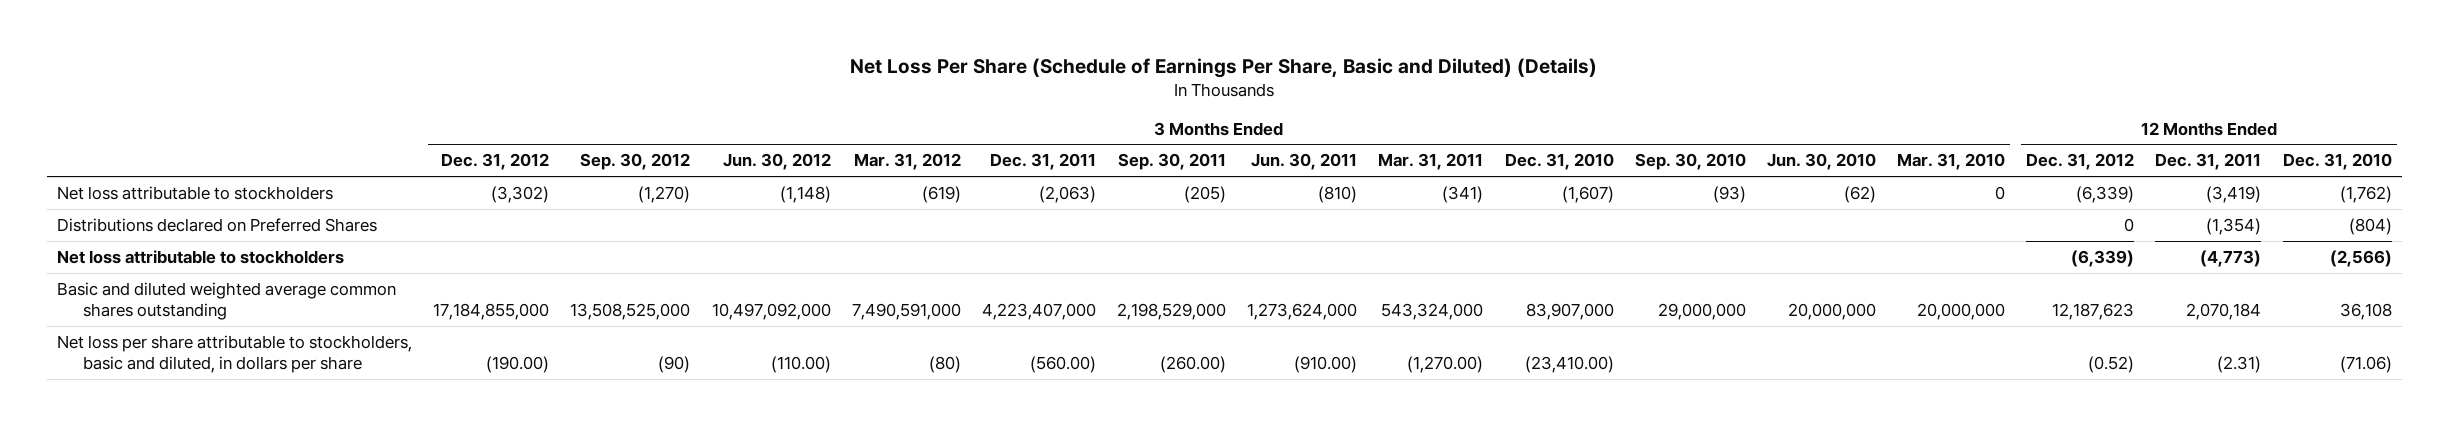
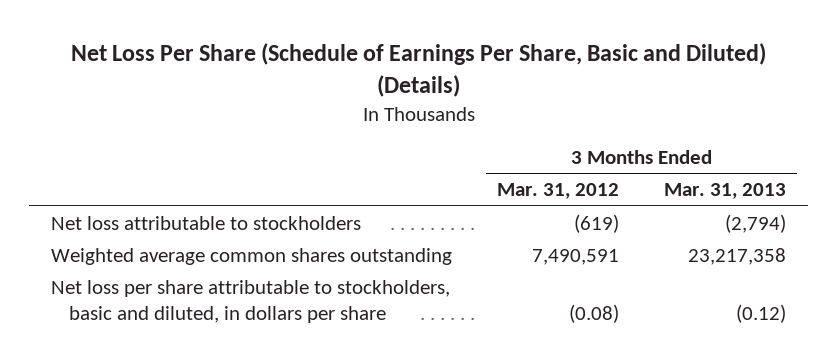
- | 3 Months Ended Dec. 31, 2012 | 3 Months Ended Sep. 30, 2012 | 3 Months Ended Jun. 30, 2012 | 3 Months Ended Mar. 31, 2012 | 3 Months Ended Dec. 31, 2011 | 3 Months Ended Sep. 30, 2011 | 3 Months Ended Jun. 30, 2011 | 3 Months Ended Mar. 31, 2011 | 3 Months Ended Dec. 31, 2010 | 3 Months Ended Sep. 30, 2010 | 3 Months Ended Jun. 30, 2010 | 3 Months Ended Mar. 31, 2010 | 12 Months Ended Dec. 31, 2012 | 12 Months Ended Dec. 31, 2011 | 12 Months Ended Dec. 31, 2010
+ | 3 Months Ended Mar. 31, 2012 | 3 Months Ended Mar. 31, 2013
- Distributions declared on Preferred Shares | | | | | | | | | | | | | 0 | (1,354) | (804)
- Net loss attributable to stockholders | | | | | | | | | | | | | (6,339) | (4,773) | (2,566)
- Basic and diluted weighted average common shares outstanding | 17,184,855,000 | 13,508,525,000 | 10,497,092,000 | 7,490,591,000 | 4,223,407,000 | 2,198,529,000 | 1,273,624,000 | 543,324,000 | 83,907,000 | 29,000,000 | 20,000,000 | 20,000,000 | 12,187,623 | 2,070,184 | 36,108
- Net loss per share attributable to stockholders, basic and diluted, in dollars per share | (190.00) | (90) | (110.00) | (80) | (560.00) | (260.00) | (910.00) | (1,270.00) | (23,410.00) | | | | (0.52) | (2.31) | (71.06)
+ Weighted average common shares outstanding | 7,490,591 | 23,217,358
+ Net loss per share attributable to stockholders, basic and diluted, in dollars per share | (0.08) | (0.12)

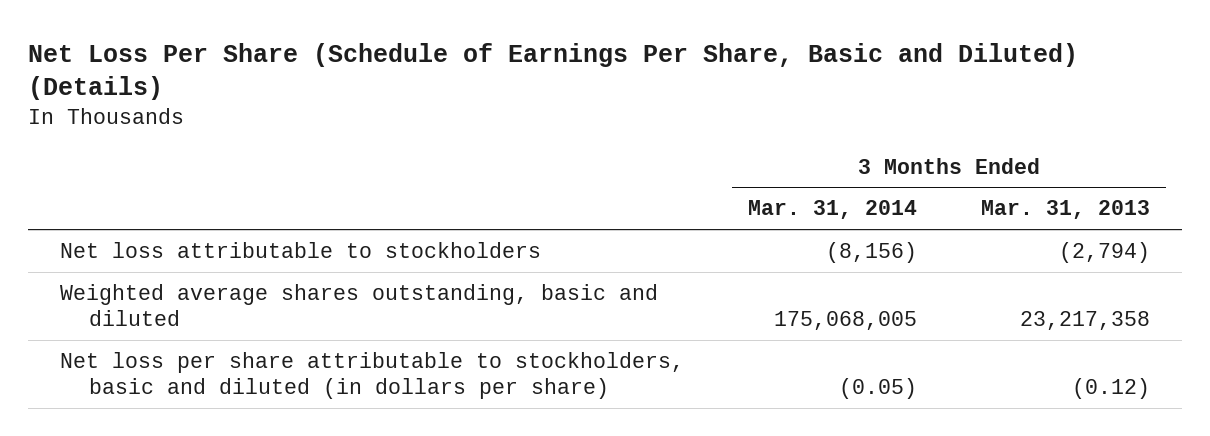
- | 3 Months Ended Mar. 31, 2012 | 3 Months Ended Mar. 31, 2013
+ | 3 Months Ended Mar. 31, 2014 | 3 Months Ended Mar. 31, 2013
- Weighted average common shares outstanding | 7,490,591 | 23,217,358
- Net loss per share attributable to stockholders, basic and diluted, in dollars per share | (0.08) | (0.12)
+ Weighted average shares outstanding, basic and diluted | 175,068,005 | 23,217,358
+ Net loss per share attributable to stockholders, basic and diluted (in dollars per share) | (0.05) | (0.12)

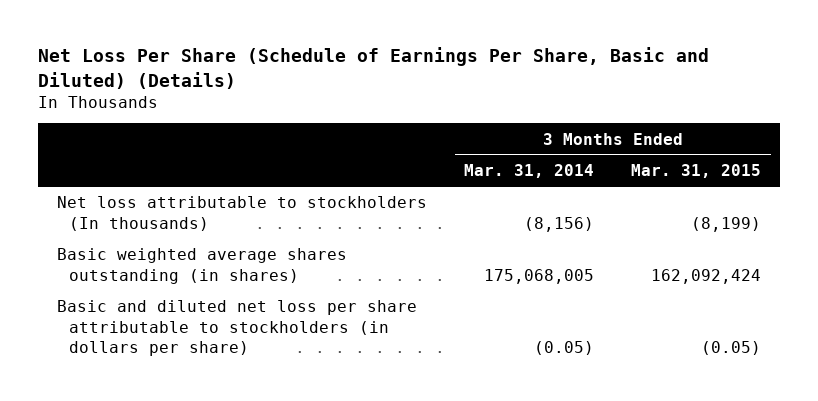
- | 3 Months Ended Mar. 31, 2014 | 3 Months Ended Mar. 31, 2013
+ | 3 Months Ended Mar. 31, 2014 | 3 Months Ended Mar. 31, 2015
- Net loss attributable to stockholders | (8,156) | (2,794)
- Weighted average shares outstanding, basic and diluted | 175,068,005 | 23,217,358
- Net loss per share attributable to stockholders, basic and diluted (in dollars per share) | (0.05) | (0.12)
+ Net loss attributable to stockholders (In thousands) | (8,156) | (8,199)
+ Basic weighted average shares outstanding (in shares) | 175,068,005 | 162,092,424
+ Basic and diluted net loss per share attributable to stockholders (in dollars per share) | (0.05) | (0.05)

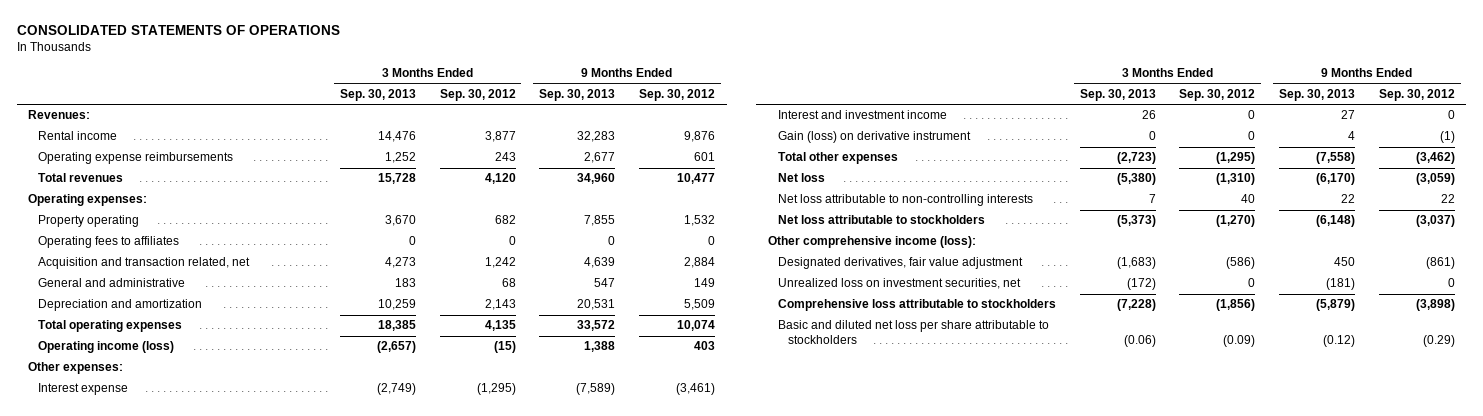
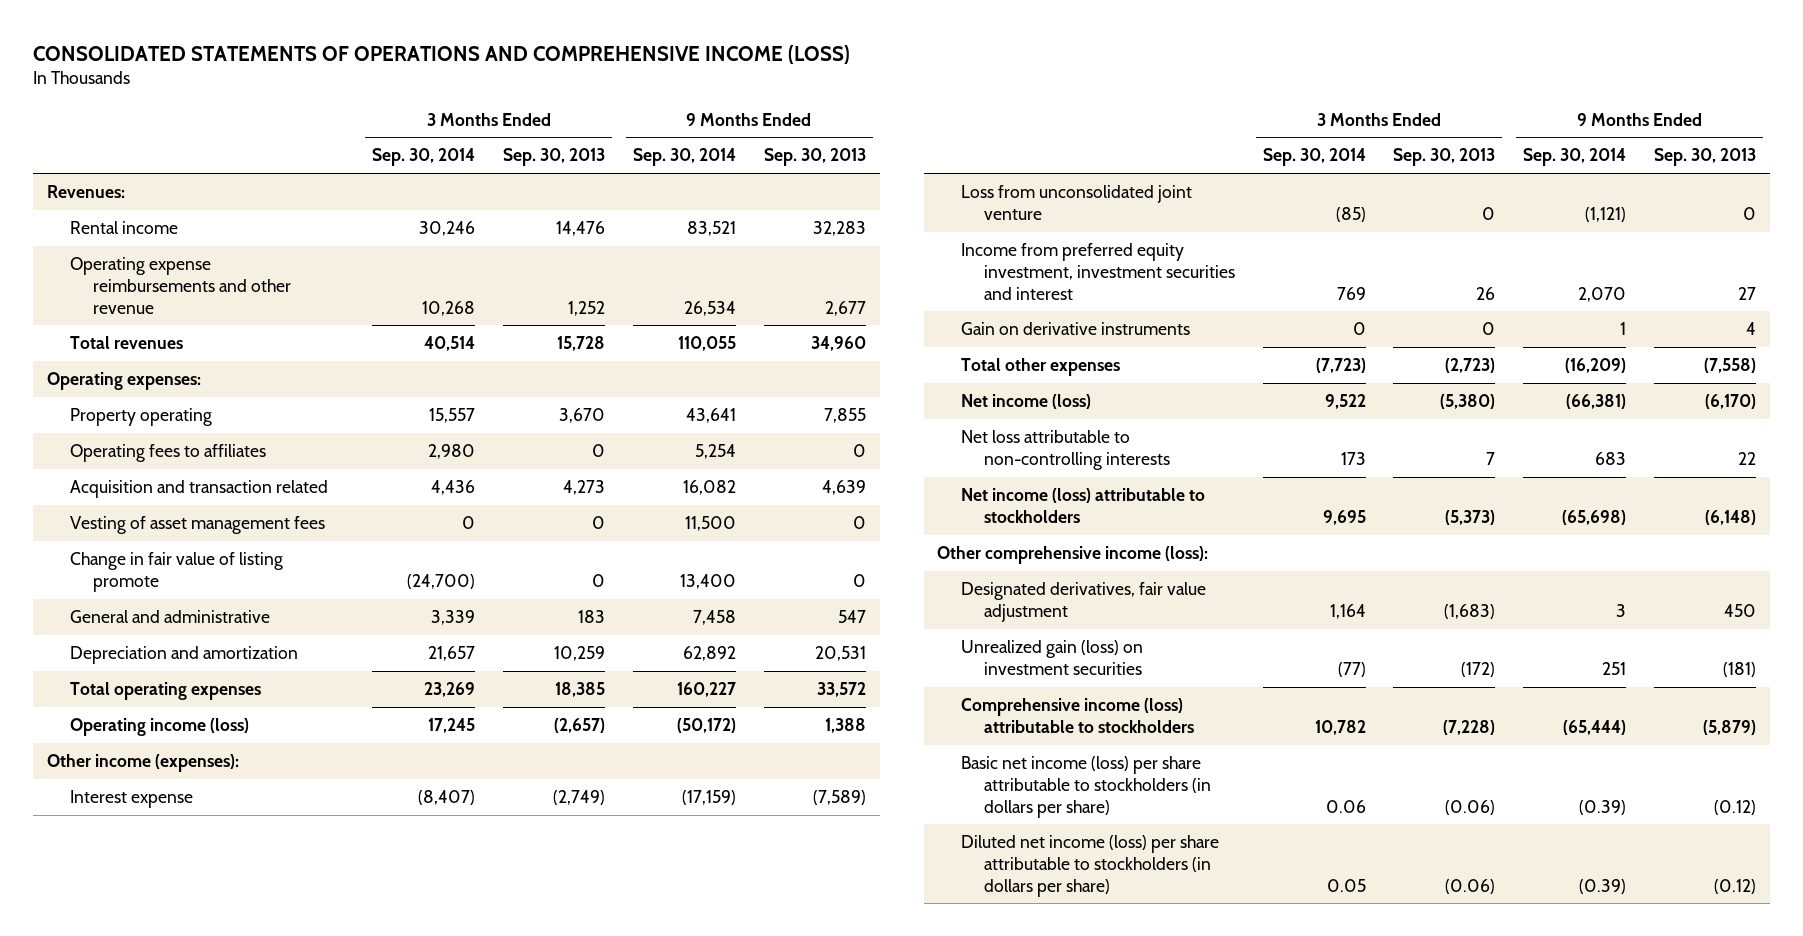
- CONSOLIDATED STATEMENTS OF OPERATIONS
+ CONSOLIDATED STATEMENTS OF OPERATIONS AND COMPREHENSIVE INCOME (LOSS)
- | 3 Months Ended Sep. 30, 2013 | 3 Months Ended Sep. 30, 2012 | 9 Months Ended Sep. 30, 2013 | 9 Months Ended Sep. 30, 2012
+ | 3 Months Ended Sep. 30, 2014 | 3 Months Ended Sep. 30, 2013 | 9 Months Ended Sep. 30, 2014 | 9 Months Ended Sep. 30, 2013
- Operating expense reimbursements | 1,252 | 243 | 2,677 | 601
+ Operating expense reimbursements and other revenue | 10,268 | 1,252 | 26,534 | 2,677
- Acquisition and transaction related, net | 4,273 | 1,242 | 4,639 | 2,884
+ Acquisition and transaction related | 4,436 | 4,273 | 16,082 | 4,639
+ Vesting of asset management fees | 0 | 0 | 11,500 | 0
+ Change in fair value of listing promote | (24,700) | 0 | 13,400 | 0
- Other expenses:
+ Other income (expenses):
- Interest and investment income | 26 | 0 | 27 | 0
- Gain (loss) on derivative instrument | 0 | 0 | 4 | (1)
+ Loss from unconsolidated joint venture | (85) | 0 | (1,121) | 0
+ Income from preferred equity investment, investment securities and interest | 769 | 26 | 2,070 | 27
+ Gain on derivative instruments | 0 | 0 | 1 | 4
- Net loss | (5,380) | (1,310) | (6,170) | (3,059)
+ Net income (loss) | 9,522 | (5,380) | (66,381) | (6,170)
- Net loss attributable to stockholders | (5,373) | (1,270) | (6,148) | (3,037)
+ Net income (loss) attributable to stockholders | 9,695 | (5,373) | (65,698) | (6,148)
- Unrealized loss on investment securities, net | (172) | 0 | (181) | 0
- Comprehensive loss attributable to stockholders | (7,228) | (1,856) | (5,879) | (3,898)
- Basic and diluted net loss per share attributable to stockholders | (0.06) | (0.09) | (0.12) | (0.29)
+ Unrealized gain (loss) on investment securities | (77) | (172) | 251 | (181)
+ Comprehensive income (loss) attributable to stockholders | 10,782 | (7,228) | (65,444) | (5,879)
+ Basic net income (loss) per share attributable to stockholders (in dollars per share) | 0.06 | (0.06) | (0.39) | (0.12)
+ Diluted net income (loss) per share attributable to stockholders (in dollars per share) | 0.05 | (0.06) | (0.39) | (0.12)

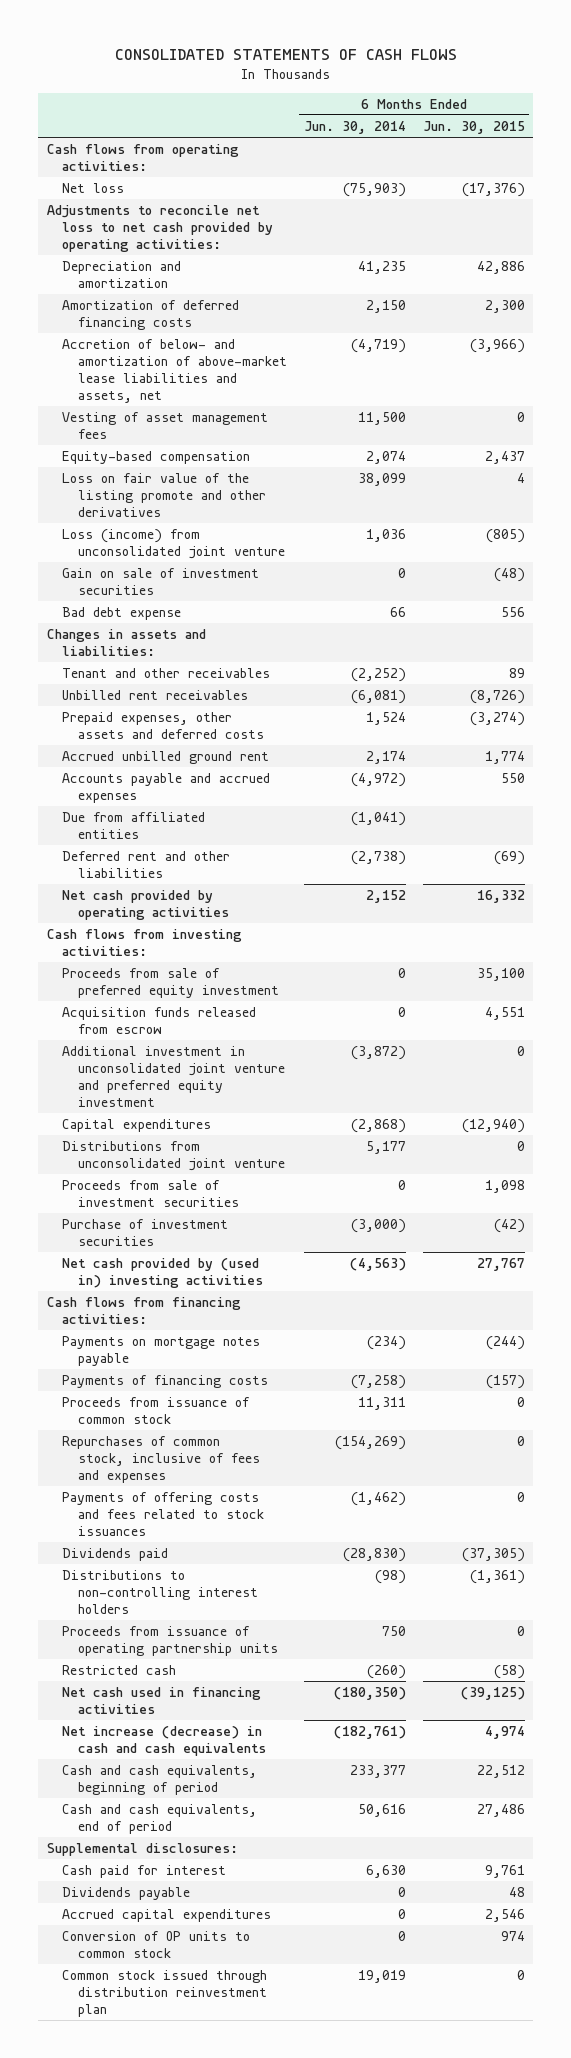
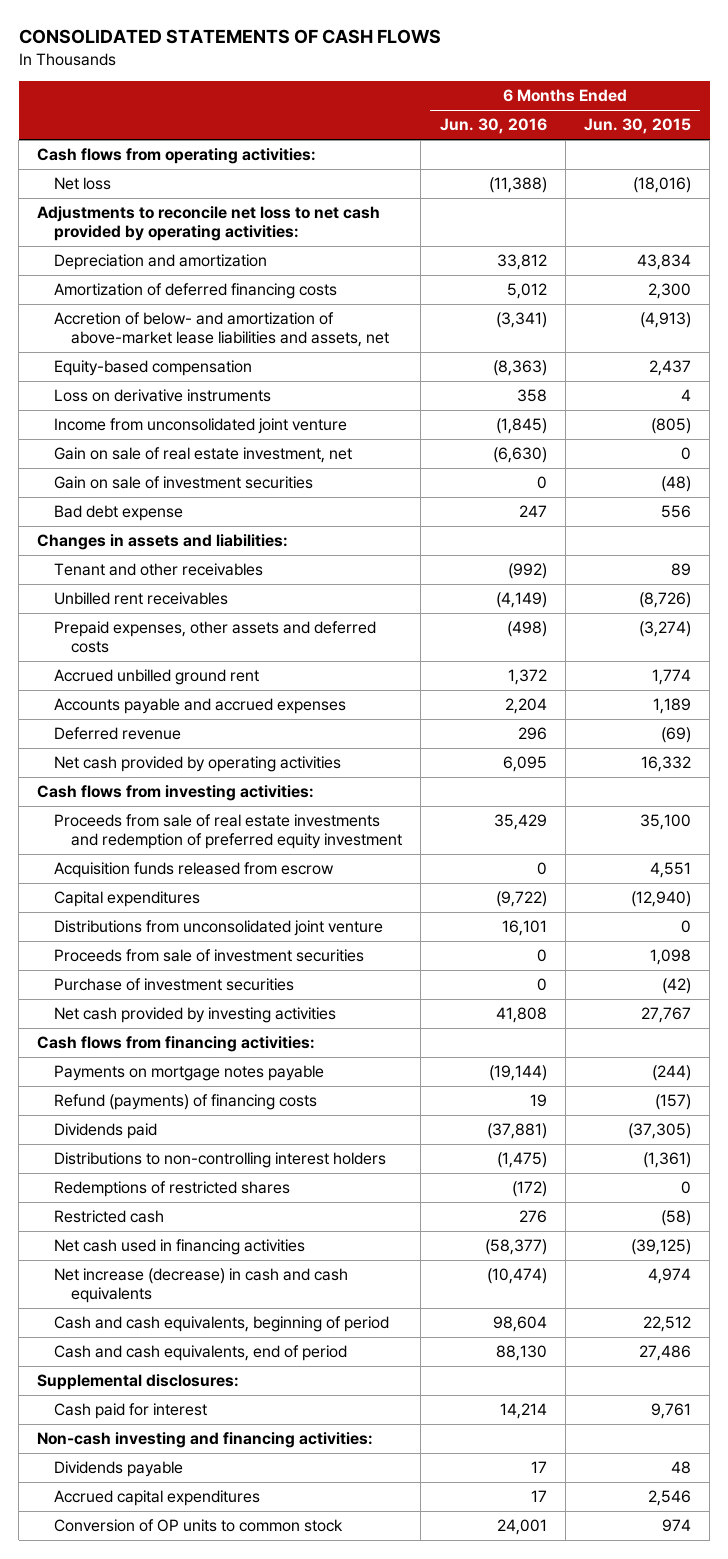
- | 6 Months Ended Jun. 30, 2014 | 6 Months Ended Jun. 30, 2015
+ | 6 Months Ended Jun. 30, 2016 | 6 Months Ended Jun. 30, 2015
- Net loss | (75,903) | (17,376)
+ Net loss | (11,388) | (18,016)
- Depreciation and amortization | 41,235 | 42,886
+ Depreciation and amortization | 33,812 | 43,834
- Accretion of below- and amortization of above-market lease liabilities and assets, net | (4,719) | (3,966)
- Vesting of asset management fees | 11,500 | 0
+ Accretion of below- and amortization of above-market lease liabilities and assets, net | (3,341) | (4,913)
- Loss on fair value of the listing promote and other derivatives | 38,099 | 4
- Loss (income) from unconsolidated joint venture | 1,036 | (805)
+ Loss on derivative instruments | 358 | 4
+ Income from unconsolidated joint venture | (1,845) | (805)
+ Gain on sale of real estate investment, net | (6,630) | 0
- Accounts payable and accrued expenses | (4,972) | 550
- Due from affiliated entities | (1,041) |
- Deferred rent and other liabilities | (2,738) | (69)
+ Accounts payable and accrued expenses | 2,204 | 1,189
+ Deferred revenue | 296 | (69)
- Proceeds from sale of preferred equity investment | 0 | 35,100
+ Proceeds from sale of real estate investments and redemption of preferred equity investment | 35,429 | 35,100
- Additional investment in unconsolidated joint venture and preferred equity investment | (3,872) | 0
- Net cash provided by (used in) investing activities | (4,563) | 27,767
+ Net cash provided by investing activities | 41,808 | 27,767
- Payments of financing costs | (7,258) | (157)
- Proceeds from issuance of common stock | 11,311 | 0
- Repurchases of common stock, inclusive of fees and expenses | (154,269) | 0
- Payments of offering costs and fees related to stock issuances | (1,462) | 0
+ Refund (payments) of financing costs | 19 | (157)
- Proceeds from issuance of operating partnership units | 750 | 0
+ Redemptions of restricted shares | (172) | 0
+ Non-cash investing and financing activities:
- Common stock issued through distribution reinvestment plan | 19,019 | 0

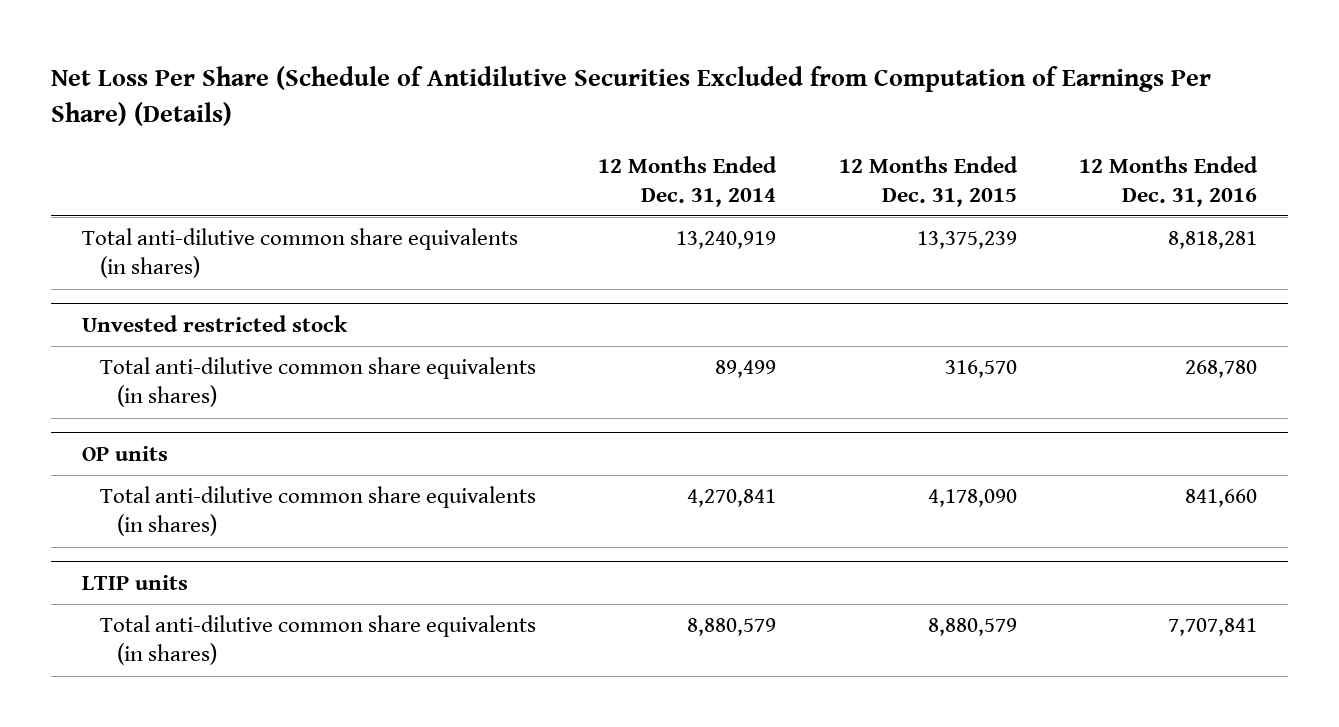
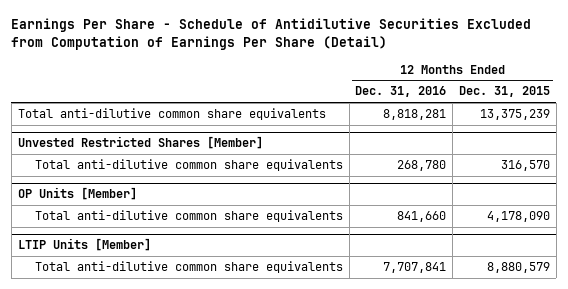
- Net Loss Per Share (Schedule of Antidilutive Securities Excluded from Computation of Earnings Per Share) (Details)
+ Earnings Per Share - Schedule of Antidilutive Securities Excluded from Computation of Earnings Per Share (Detail)
- | 12 Months Ended Dec. 31, 2014 | 12 Months Ended Dec. 31, 2015 | 12 Months Ended Dec. 31, 2016
+ | 12 Months Ended Dec. 31, 2016 | 12 Months Ended Dec. 31, 2015
- Total anti-dilutive common share equivalents (in shares) | 13,240,919 | 13,375,239 | 8,818,281
- Unvested restricted stock
- Total anti-dilutive common share equivalents (in shares) | 89,499 | 316,570 | 268,780
- OP units
- Total anti-dilutive common share equivalents (in shares) | 4,270,841 | 4,178,090 | 841,660
- LTIP units
- Total anti-dilutive common share equivalents (in shares) | 8,880,579 | 8,880,579 | 7,707,841
+ Total anti-dilutive common share equivalents | 8,818,281 | 13,375,239
+ Unvested Restricted Shares [Member]
+ Total anti-dilutive common share equivalents | 268,780 | 316,570
+ OP Units [Member]
+ Total anti-dilutive common share equivalents | 841,660 | 4,178,090
+ LTIP Units [Member]
+ Total anti-dilutive common share equivalents | 7,707,841 | 8,880,579

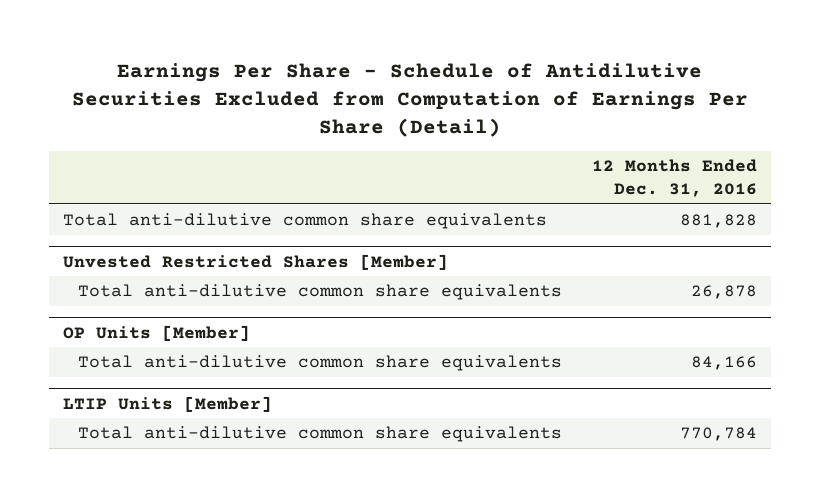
- | 12 Months Ended Dec. 31, 2016 | 12 Months Ended Dec. 31, 2015
+ | 12 Months Ended Dec. 31, 2016
- Total anti-dilutive common share equivalents | 8,818,281 | 13,375,239
+ Total anti-dilutive common share equivalents | 881,828
@ Unvested Restricted Shares [Member]
- Total anti-dilutive common share equivalents | 268,780 | 316,570
+ Total anti-dilutive common share equivalents | 26,878
@ OP Units [Member]
- Total anti-dilutive common share equivalents | 841,660 | 4,178,090
+ Total anti-dilutive common share equivalents | 84,166
@ LTIP Units [Member]
- Total anti-dilutive common share equivalents | 7,707,841 | 8,880,579
+ Total anti-dilutive common share equivalents | 770,784

